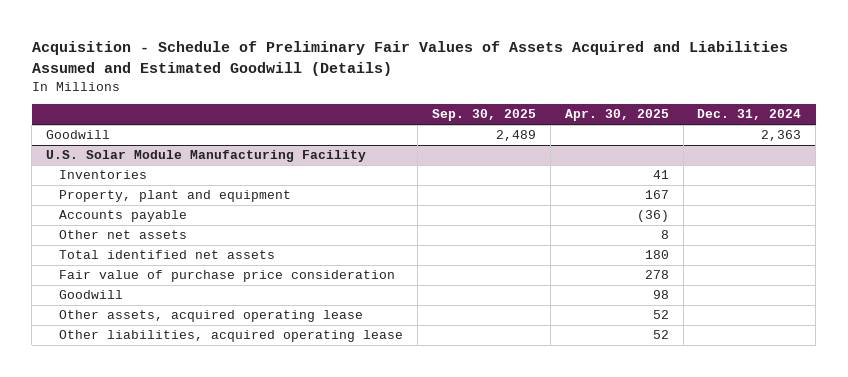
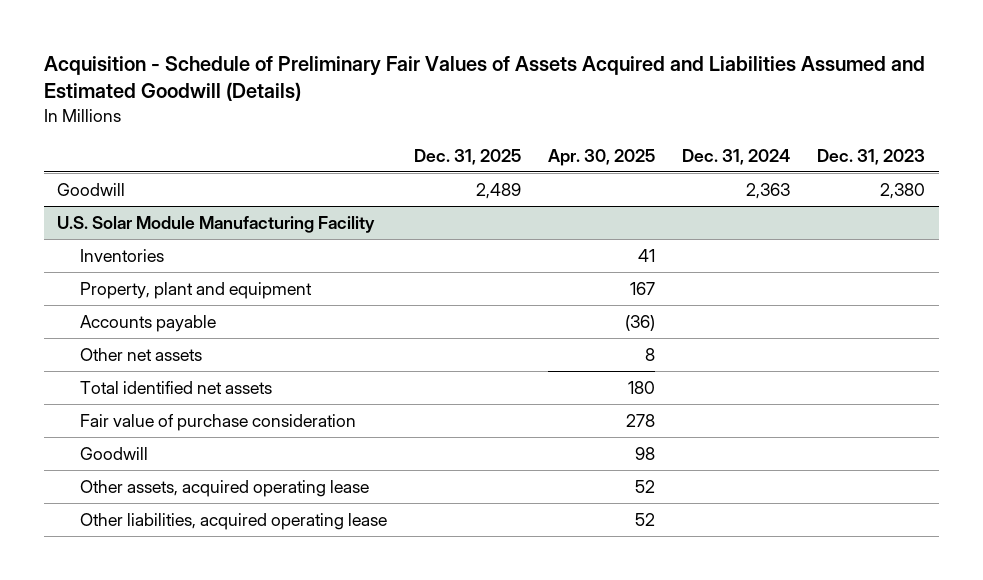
- | Sep. 30, 2025 | Apr. 30, 2025 | Dec. 31, 2024
+ | Dec. 31, 2025 | Apr. 30, 2025 | Dec. 31, 2024 | Dec. 31, 2023
@ U.S. Solar Module Manufacturing Facility
- Fair value of purchase price consideration | | 278 |
+ Fair value of purchase consideration | | 278 | |

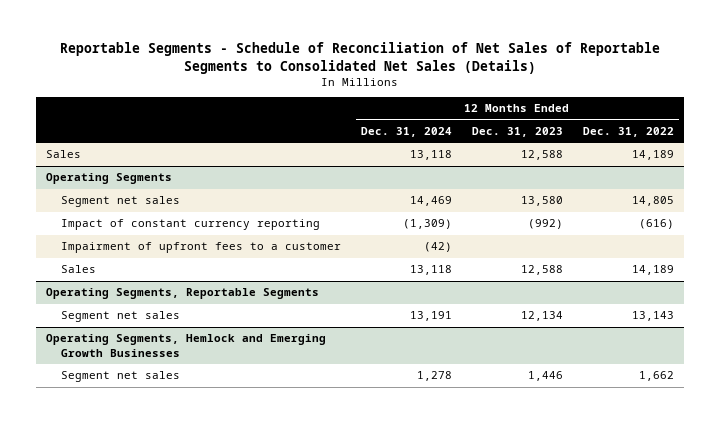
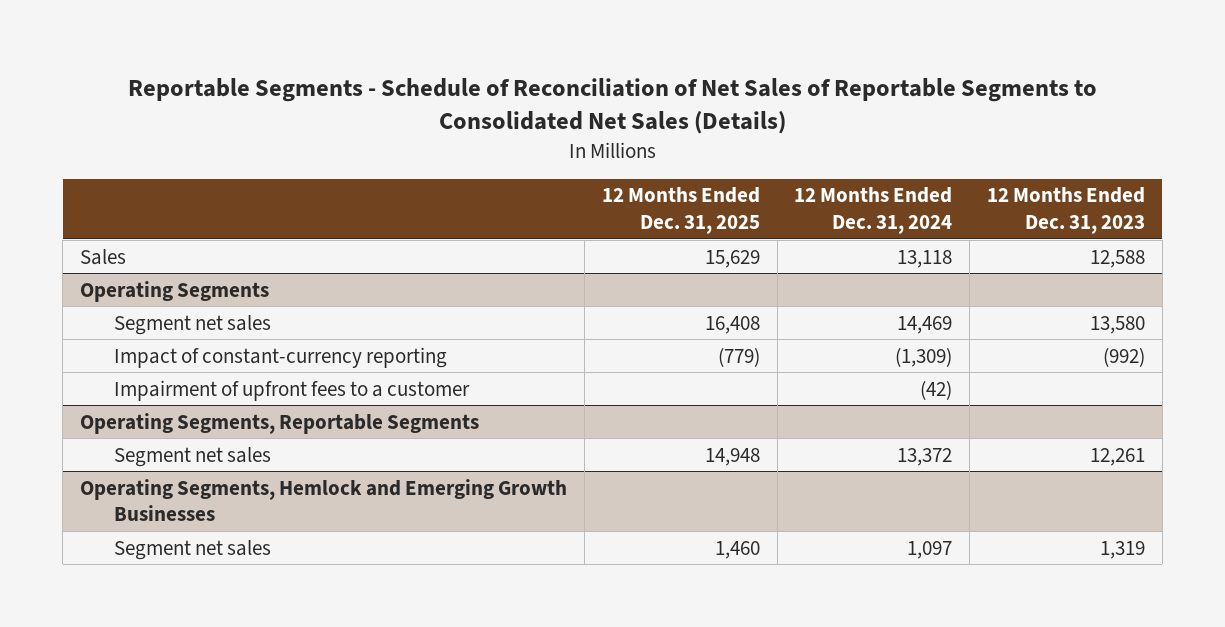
- | 12 Months Ended Dec. 31, 2024 | 12 Months Ended Dec. 31, 2023 | 12 Months Ended Dec. 31, 2022
+ | 12 Months Ended Dec. 31, 2025 | 12 Months Ended Dec. 31, 2024 | 12 Months Ended Dec. 31, 2023
@ Operating Segments
- Impact of constant currency reporting | (1,309) | (992) | (616)
+ Impact of constant-currency reporting | (779) | (1,309) | (992)
- Sales | 13,118 | 12,588 | 14,189
@ Operating Segments, Reportable Segments
- Segment net sales | 13,191 | 12,134 | 13,143
+ Segment net sales | 14,948 | 13,372 | 12,261
@ Operating Segments, Hemlock and Emerging Growth Businesses
- Segment net sales | 1,278 | 1,446 | 1,662
+ Segment net sales | 1,460 | 1,097 | 1,319

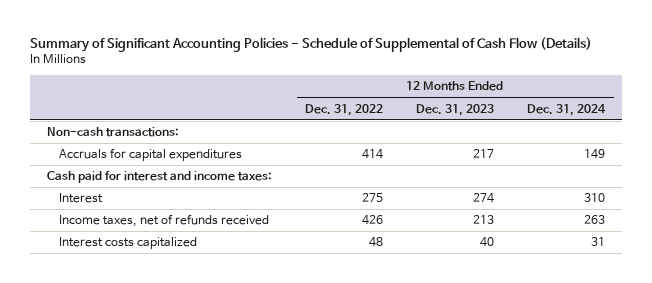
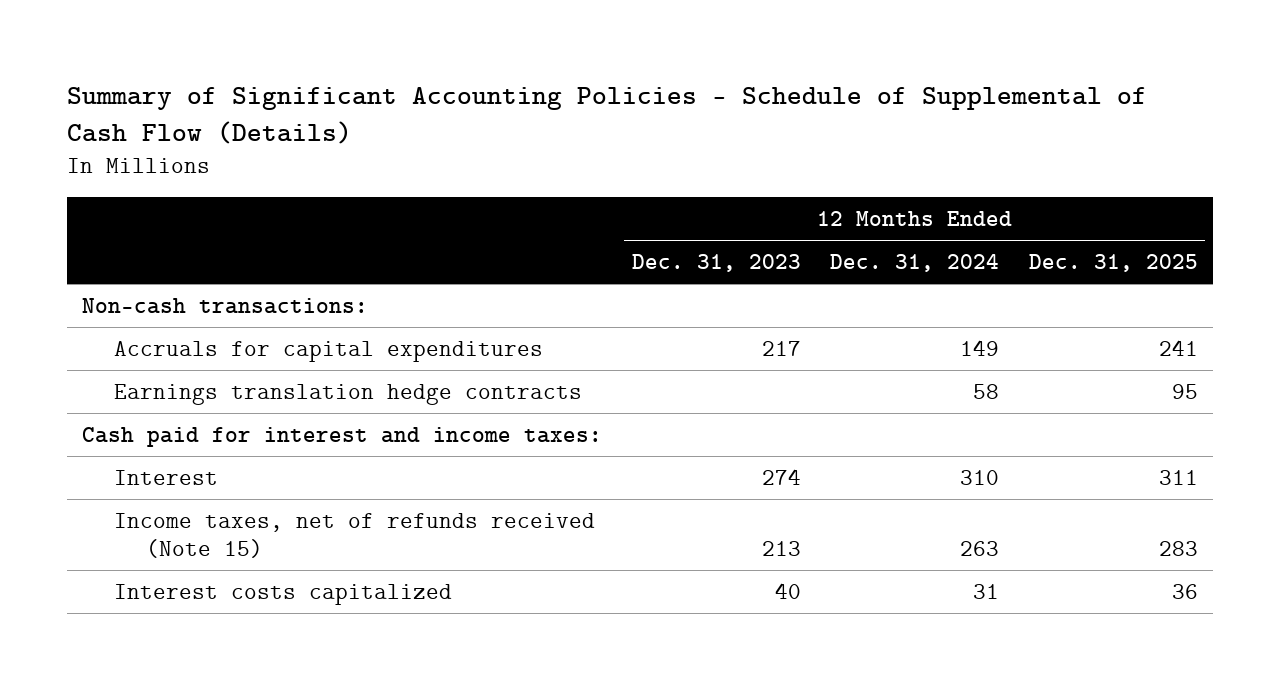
- | 12 Months Ended Dec. 31, 2022 | 12 Months Ended Dec. 31, 2023 | 12 Months Ended Dec. 31, 2024
+ | 12 Months Ended Dec. 31, 2023 | 12 Months Ended Dec. 31, 2024 | 12 Months Ended Dec. 31, 2025
+ Earnings translation hedge contracts | | 58 | 95
- Income taxes, net of refunds received | 426 | 213 | 263
+ Income taxes, net of refunds received (Note 15) | 213 | 263 | 283

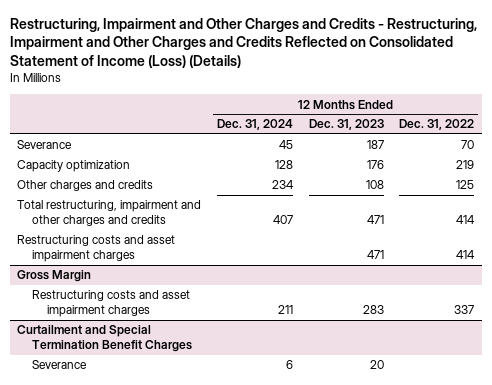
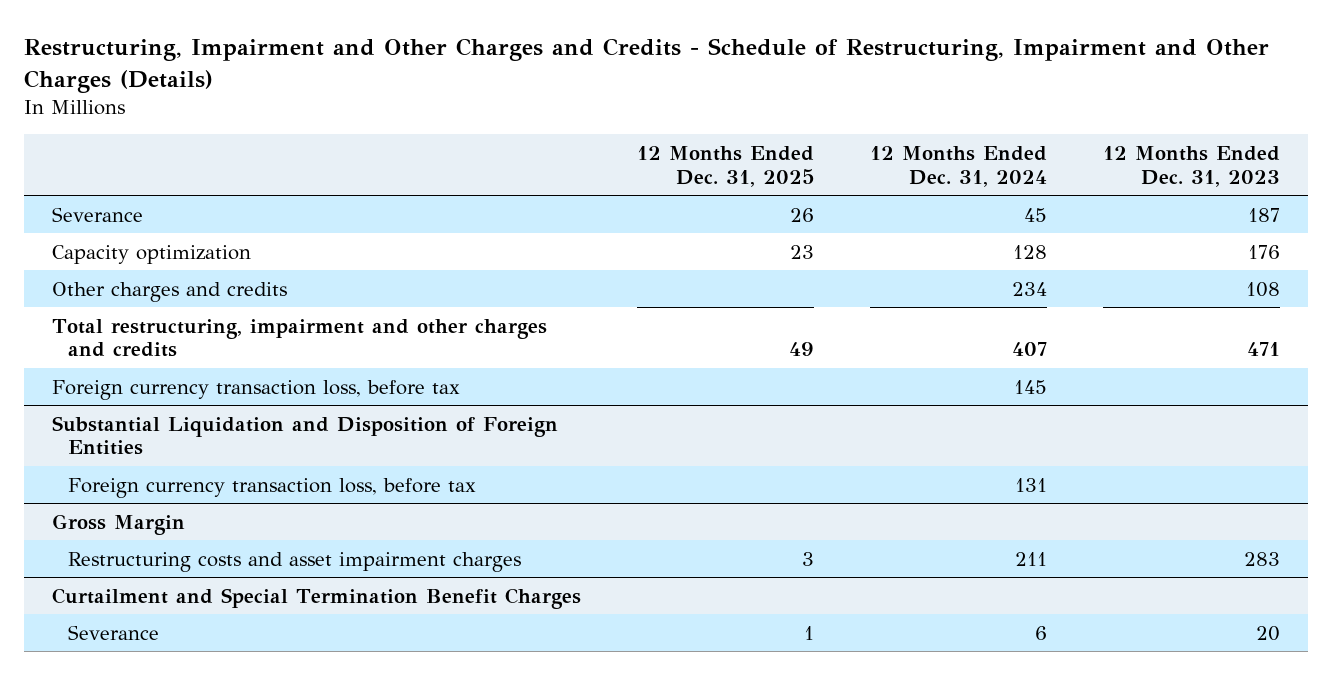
- Restructuring, Impairment and Other Charges and Credits - Restructuring, Impairment and Other Charges and Credits Reflected on Consolidated Statement of Income (Loss) (Details)
+ Restructuring, Impairment and Other Charges and Credits - Schedule of Restructuring, Impairment and Other Charges (Details)
- | 12 Months Ended Dec. 31, 2024 | 12 Months Ended Dec. 31, 2023 | 12 Months Ended Dec. 31, 2022
+ | 12 Months Ended Dec. 31, 2025 | 12 Months Ended Dec. 31, 2024 | 12 Months Ended Dec. 31, 2023
- Restructuring costs and asset impairment charges | | 471 | 414
+ Foreign currency transaction loss, before tax | | 145 |
+ Substantial Liquidation and Disposition of Foreign Entities
+ Foreign currency transaction loss, before tax | | 131 |

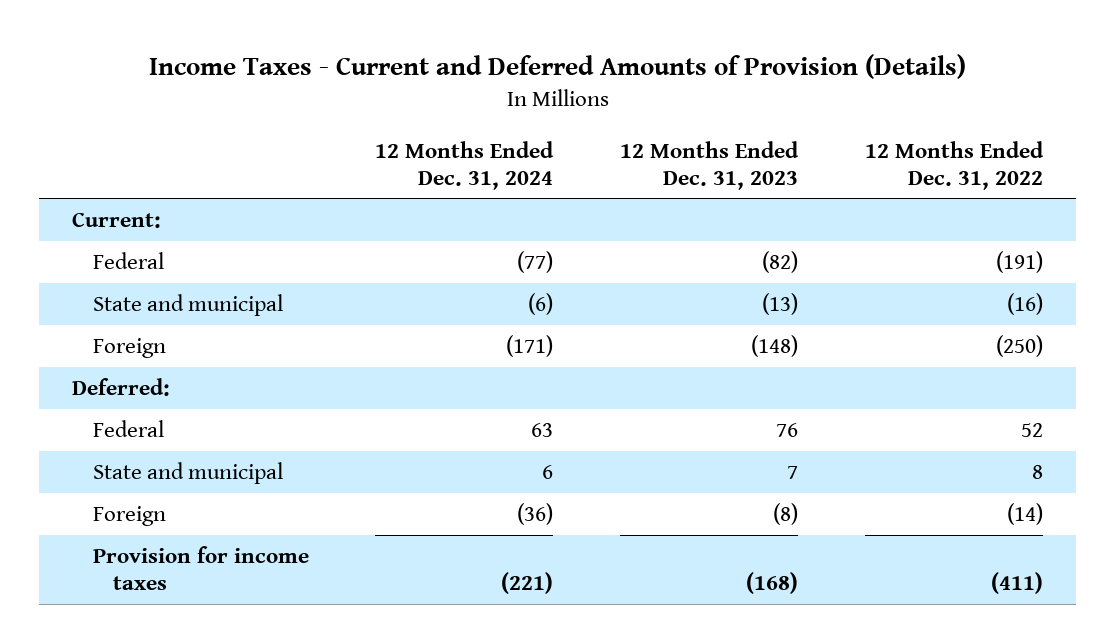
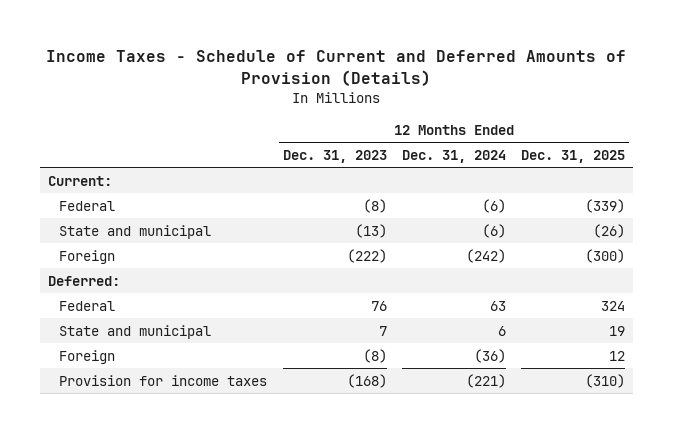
- Income Taxes - Current and Deferred Amounts of Provision (Details)
+ Income Taxes - Schedule of Current and Deferred Amounts of Provision (Details)
- | 12 Months Ended Dec. 31, 2024 | 12 Months Ended Dec. 31, 2023 | 12 Months Ended Dec. 31, 2022
+ | 12 Months Ended Dec. 31, 2023 | 12 Months Ended Dec. 31, 2024 | 12 Months Ended Dec. 31, 2025
- Federal | (77) | (82) | (191)
+ Federal | (8) | (6) | (339)
- Foreign | (171) | (148) | (250)
+ Foreign | (222) | (242) | (300)

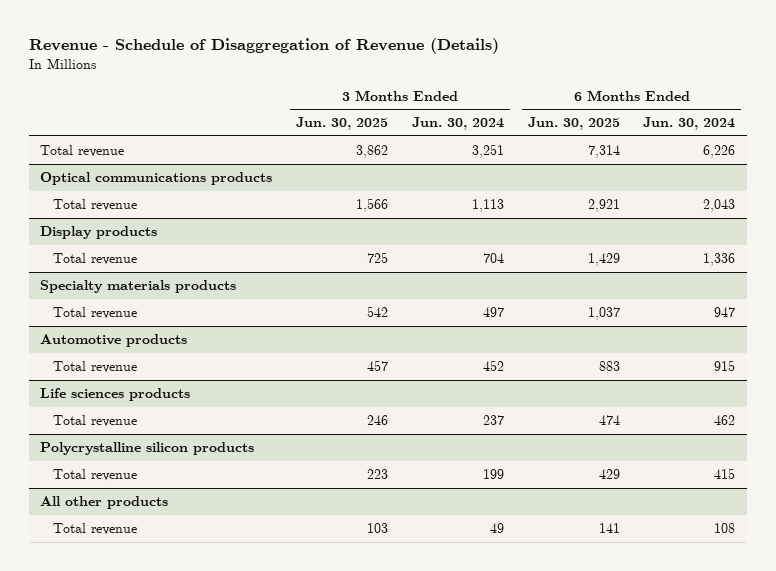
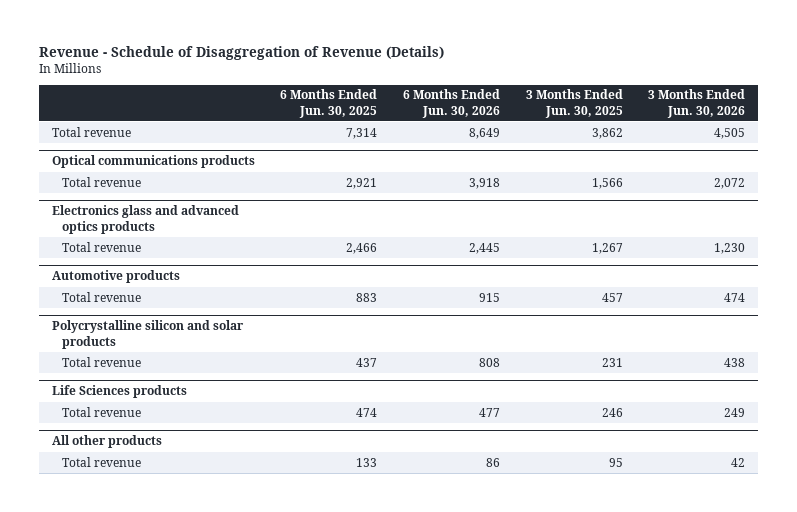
- | 3 Months Ended Jun. 30, 2025 | 3 Months Ended Jun. 30, 2024 | 6 Months Ended Jun. 30, 2025 | 6 Months Ended Jun. 30, 2024
+ | 6 Months Ended Jun. 30, 2025 | 6 Months Ended Jun. 30, 2026 | 3 Months Ended Jun. 30, 2025 | 3 Months Ended Jun. 30, 2026
- Display products
- Total revenue | 725 | 704 | 1,429 | 1,336
- Specialty materials products
- Total revenue | 542 | 497 | 1,037 | 947
+ Electronics glass and advanced optics products
+ Total revenue | 2,466 | 2,445 | 1,267 | 1,230
- Life sciences products
+ Polycrystalline silicon and solar products
+ Total revenue | 437 | 808 | 231 | 438
+ Life Sciences products
- Polycrystalline silicon products
- Total revenue | 223 | 199 | 429 | 415
@ All other products
- Total revenue | 103 | 49 | 141 | 108
+ Total revenue | 133 | 86 | 95 | 42

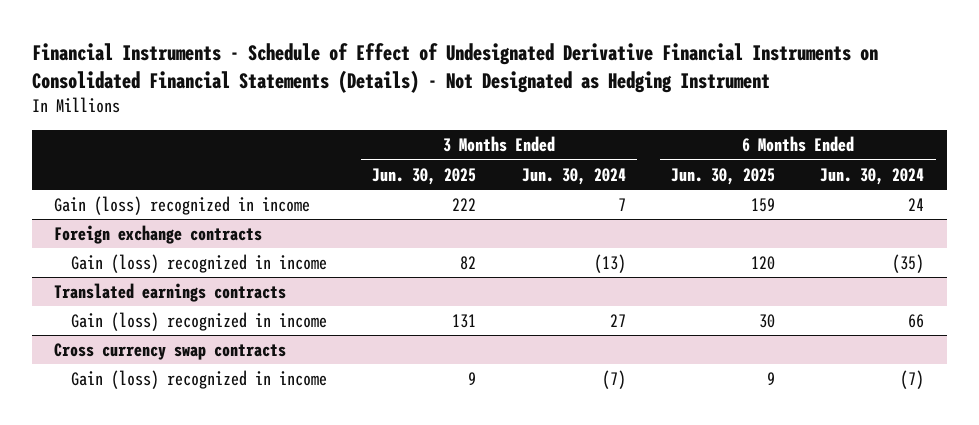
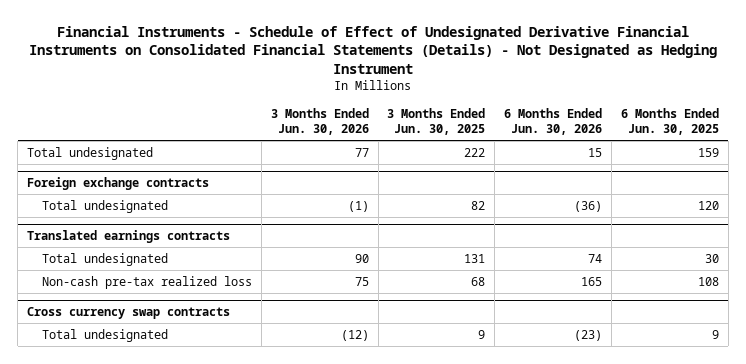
- | 3 Months Ended Jun. 30, 2025 | 3 Months Ended Jun. 30, 2024 | 6 Months Ended Jun. 30, 2025 | 6 Months Ended Jun. 30, 2024
+ | 3 Months Ended Jun. 30, 2026 | 3 Months Ended Jun. 30, 2025 | 6 Months Ended Jun. 30, 2026 | 6 Months Ended Jun. 30, 2025
- Gain (loss) recognized in income | 222 | 7 | 159 | 24
+ Total undesignated | 77 | 222 | 15 | 159
@ Foreign exchange contracts
- Gain (loss) recognized in income | 82 | (13) | 120 | (35)
+ Total undesignated | (1) | 82 | (36) | 120
@ Translated earnings contracts
- Gain (loss) recognized in income | 131 | 27 | 30 | 66
+ Total undesignated | 90 | 131 | 74 | 30
+ Non-cash pre-tax realized loss | 75 | 68 | 165 | 108
@ Cross currency swap contracts
- Gain (loss) recognized in income | 9 | (7) | 9 | (7)
+ Total undesignated | (12) | 9 | (23) | 9

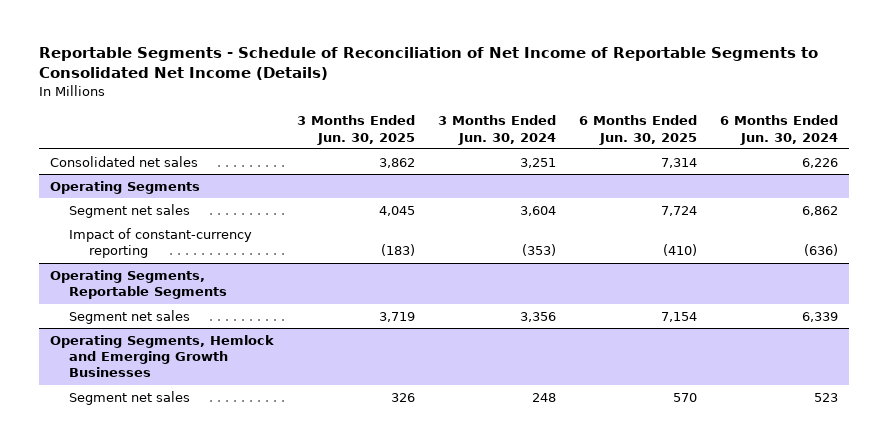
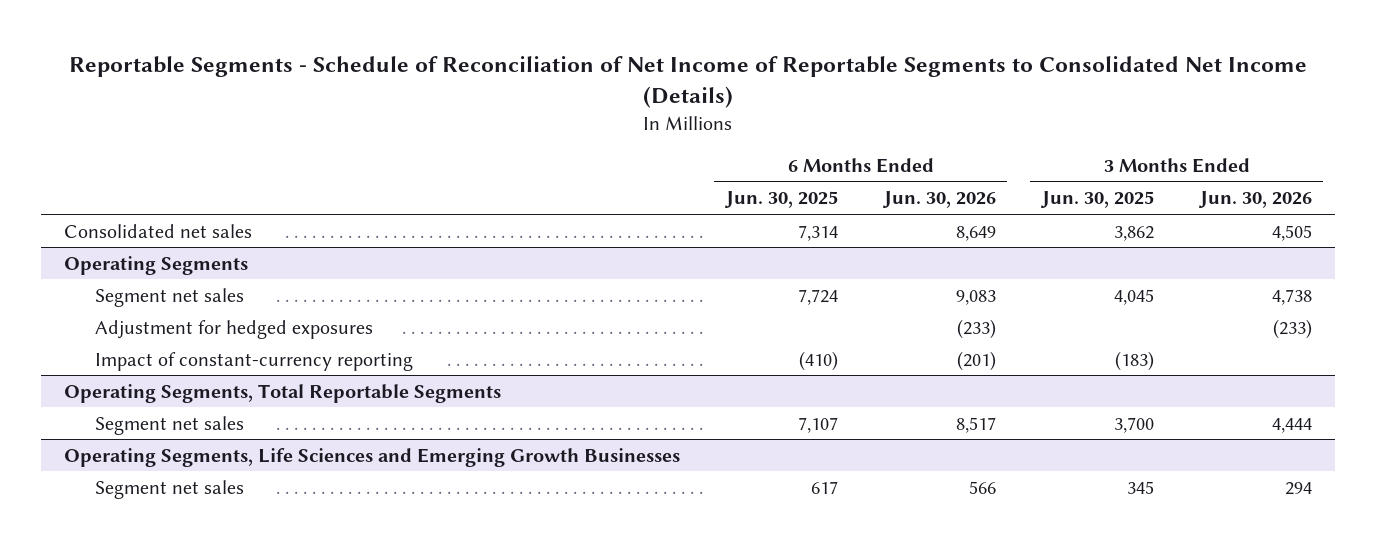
- | 3 Months Ended Jun. 30, 2025 | 3 Months Ended Jun. 30, 2024 | 6 Months Ended Jun. 30, 2025 | 6 Months Ended Jun. 30, 2024
+ | 6 Months Ended Jun. 30, 2025 | 6 Months Ended Jun. 30, 2026 | 3 Months Ended Jun. 30, 2025 | 3 Months Ended Jun. 30, 2026
@ Operating Segments
+ Adjustment for hedged exposures | | (233) | | (233)
- Operating Segments, Reportable Segments
- Segment net sales | 3,719 | 3,356 | 7,154 | 6,339
- Operating Segments, Hemlock and Emerging Growth Businesses
- Segment net sales | 326 | 248 | 570 | 523
+ Operating Segments, Total Reportable Segments
+ Segment net sales | 7,107 | 8,517 | 3,700 | 4,444
+ Operating Segments, Life Sciences and Emerging Growth Businesses
+ Segment net sales | 617 | 566 | 345 | 294

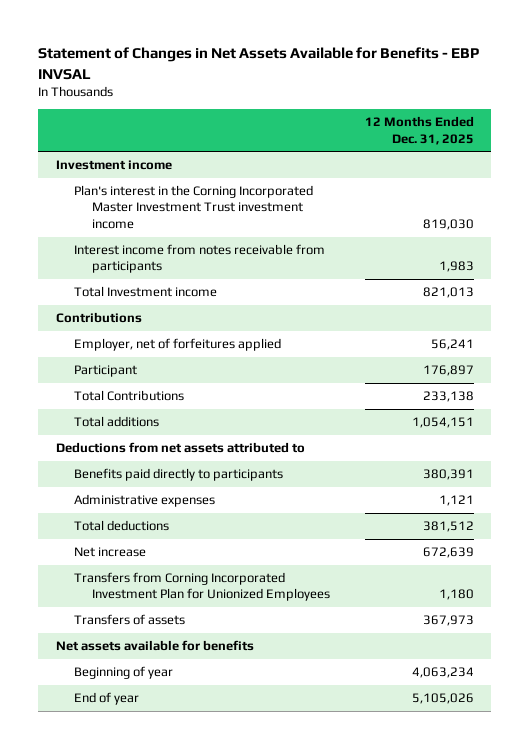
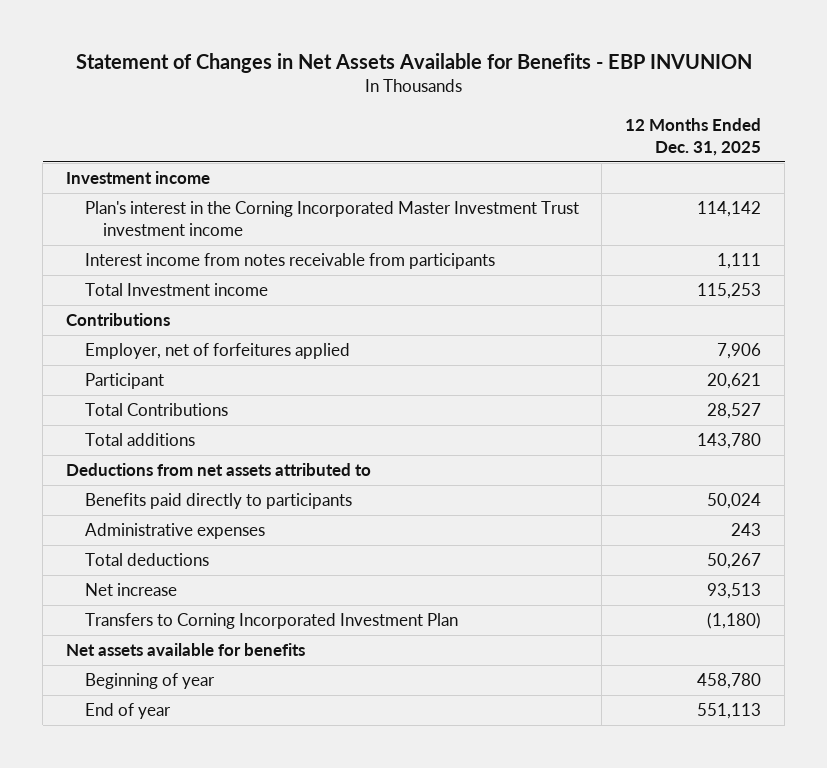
- Statement of Changes in Net Assets Available for Benefits - EBP INVSAL
+ Statement of Changes in Net Assets Available for Benefits - EBP INVUNION
- Plan's interest in the Corning Incorporated Master Investment Trust investment income | 819,030
- Interest income from notes receivable from participants | 1,983
- Total Investment income | 821,013
+ Plan's interest in the Corning Incorporated Master Investment Trust investment income | 114,142
+ Interest income from notes receivable from participants | 1,111
+ Total Investment income | 115,253
- Employer, net of forfeitures applied | 56,241
- Participant | 176,897
- Total Contributions | 233,138
- Total additions | 1,054,151
+ Employer, net of forfeitures applied | 7,906
+ Participant | 20,621
+ Total Contributions | 28,527
+ Total additions | 143,780
- Benefits paid directly to participants | 380,391
- Administrative expenses | 1,121
- Total deductions | 381,512
- Net increase | 672,639
- Transfers from Corning Incorporated Investment Plan for Unionized Employees | 1,180
- Transfers of assets | 367,973
+ Benefits paid directly to participants | 50,024
+ Administrative expenses | 243
+ Total deductions | 50,267
+ Net increase | 93,513
+ Transfers to Corning Incorporated Investment Plan | (1,180)
- Beginning of year | 4,063,234
- End of year | 5,105,026
+ Beginning of year | 458,780
+ End of year | 551,113

